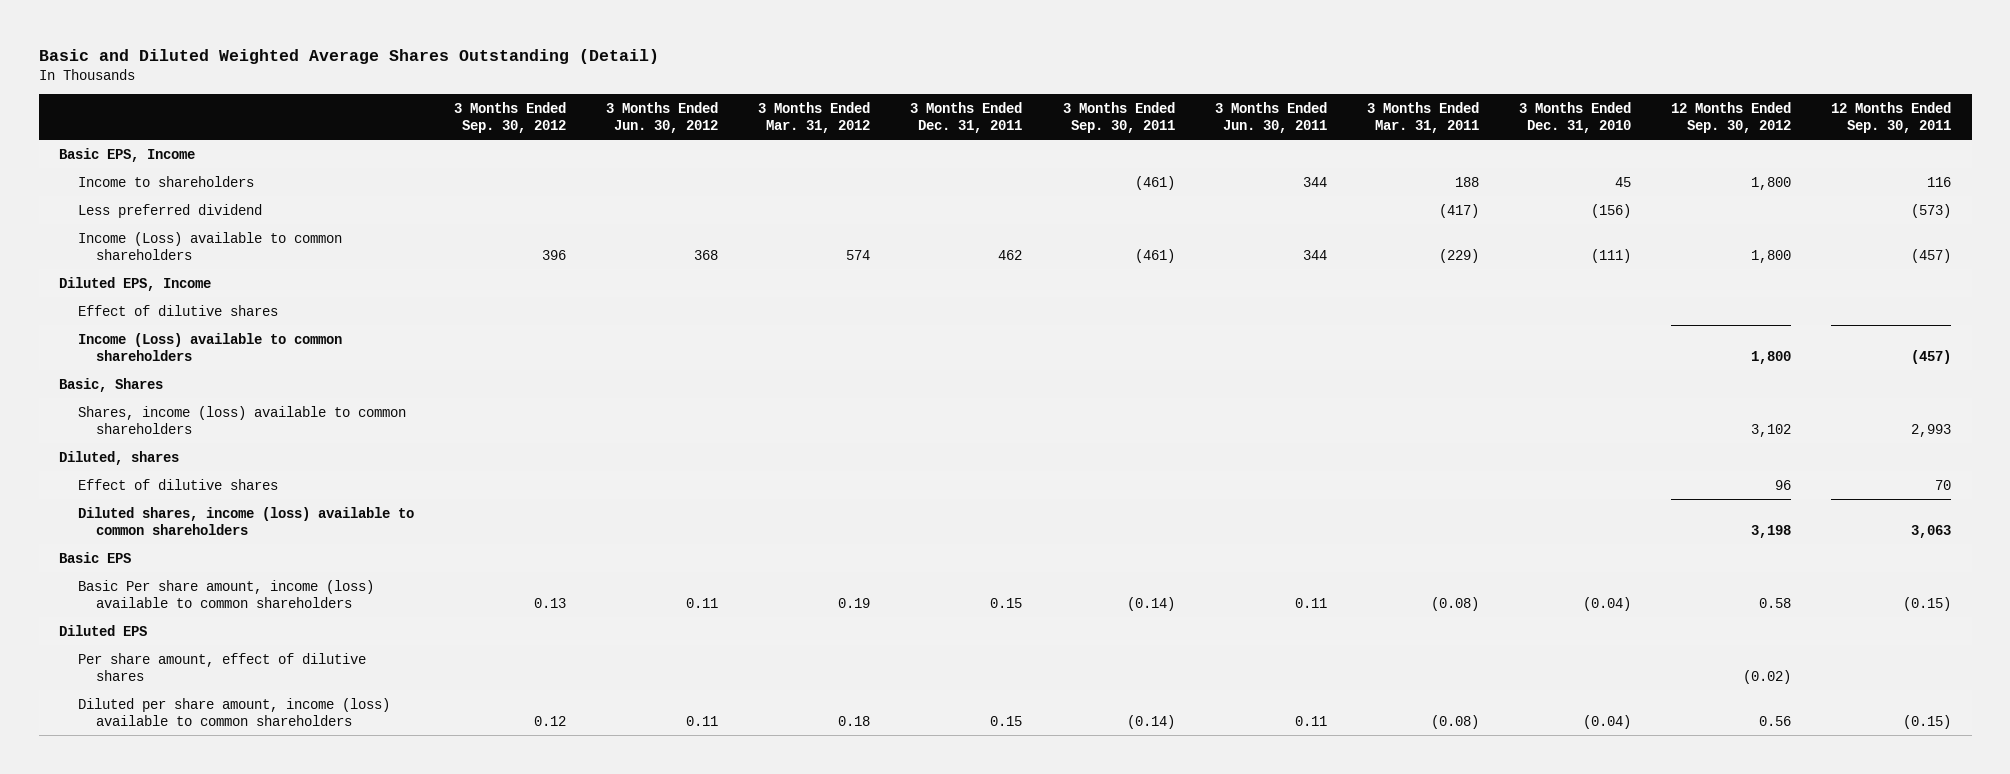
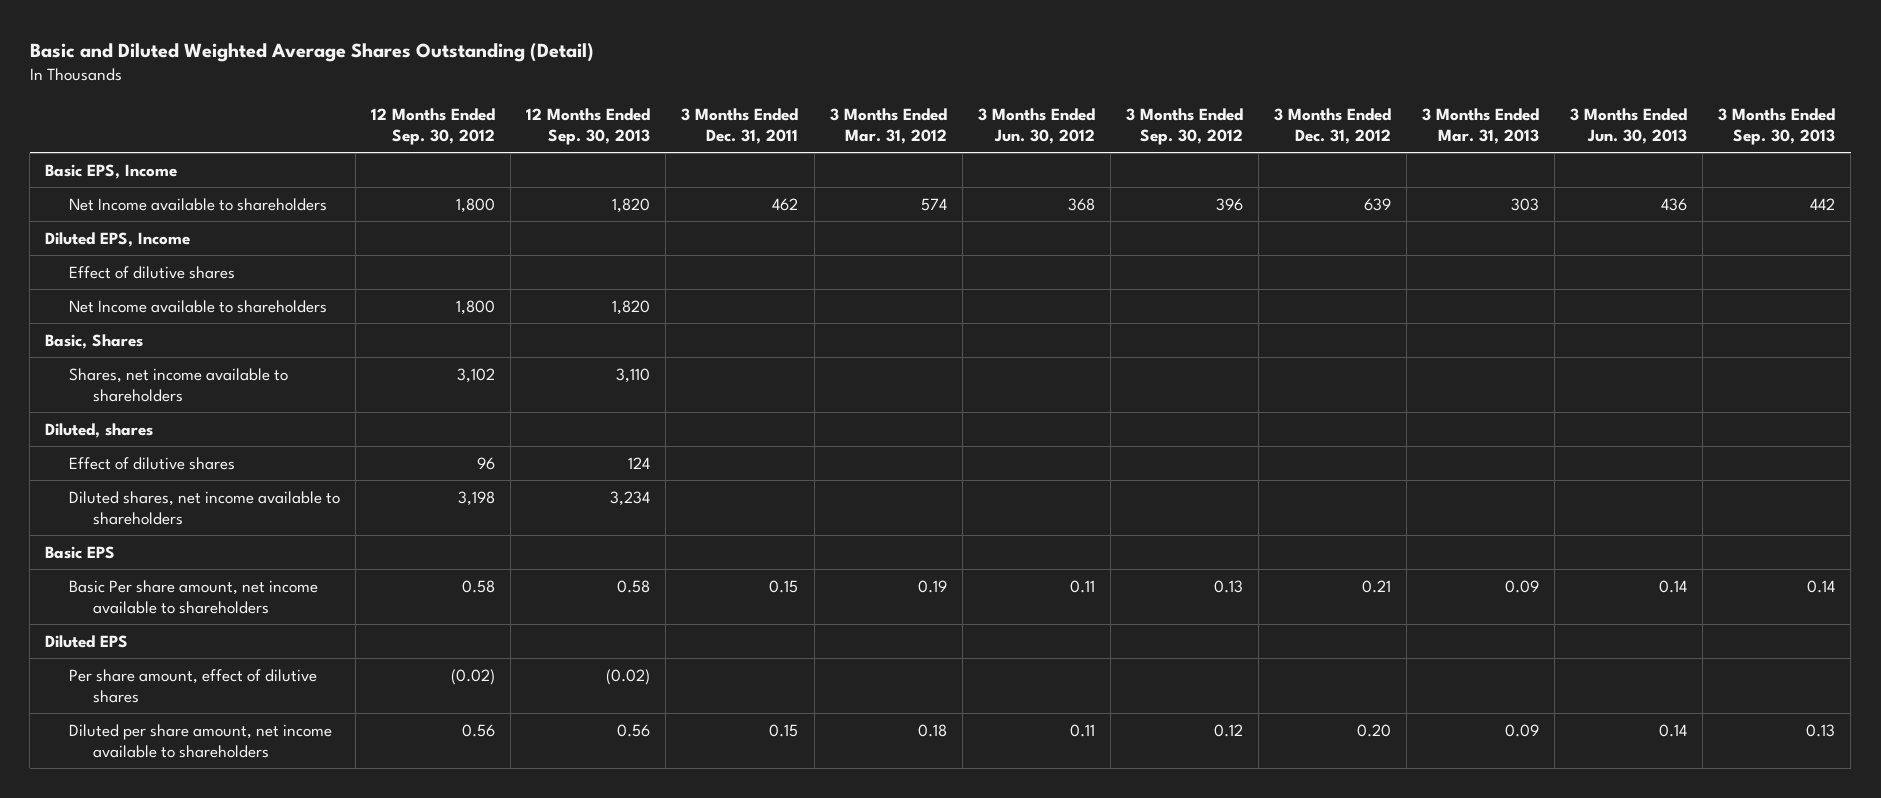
- | 3 Months Ended Sep. 30, 2012 | 3 Months Ended Jun. 30, 2012 | 3 Months Ended Mar. 31, 2012 | 3 Months Ended Dec. 31, 2011 | 3 Months Ended Sep. 30, 2011 | 3 Months Ended Jun. 30, 2011 | 3 Months Ended Mar. 31, 2011 | 3 Months Ended Dec. 31, 2010 | 12 Months Ended Sep. 30, 2012 | 12 Months Ended Sep. 30, 2011
+ | 12 Months Ended Sep. 30, 2012 | 12 Months Ended Sep. 30, 2013 | 3 Months Ended Dec. 31, 2011 | 3 Months Ended Mar. 31, 2012 | 3 Months Ended Jun. 30, 2012 | 3 Months Ended Sep. 30, 2012 | 3 Months Ended Dec. 31, 2012 | 3 Months Ended Mar. 31, 2013 | 3 Months Ended Jun. 30, 2013 | 3 Months Ended Sep. 30, 2013
- Income to shareholders | | | | | (461) | 344 | 188 | 45 | 1,800 | 116
- Less preferred dividend | | | | | | | (417) | (156) | | (573)
- Income (Loss) available to common shareholders | 396 | 368 | 574 | 462 | (461) | 344 | (229) | (111) | 1,800 | (457)
+ Net Income available to shareholders | 1,800 | 1,820 | 462 | 574 | 368 | 396 | 639 | 303 | 436 | 442
- Income (Loss) available to common shareholders | | | | | | | | | 1,800 | (457)
+ Net Income available to shareholders | 1,800 | 1,820 | | | | | | | |
- Shares, income (loss) available to common shareholders | | | | | | | | | 3,102 | 2,993
+ Shares, net income available to shareholders | 3,102 | 3,110 | | | | | | | |
- Diluted shares, income (loss) available to common shareholders | | | | | | | | | 3,198 | 3,063
+ Diluted shares, net income available to shareholders | 3,198 | 3,234 | | | | | | | |
- Basic Per share amount, income (loss) available to common shareholders | 0.13 | 0.11 | 0.19 | 0.15 | (0.14) | 0.11 | (0.08) | (0.04) | 0.58 | (0.15)
+ Basic Per share amount, net income available to shareholders | 0.58 | 0.58 | 0.15 | 0.19 | 0.11 | 0.13 | 0.21 | 0.09 | 0.14 | 0.14
- Diluted per share amount, income (loss) available to common shareholders | 0.12 | 0.11 | 0.18 | 0.15 | (0.14) | 0.11 | (0.08) | (0.04) | 0.56 | (0.15)
+ Diluted per share amount, net income available to shareholders | 0.56 | 0.56 | 0.15 | 0.18 | 0.11 | 0.12 | 0.20 | 0.09 | 0.14 | 0.13

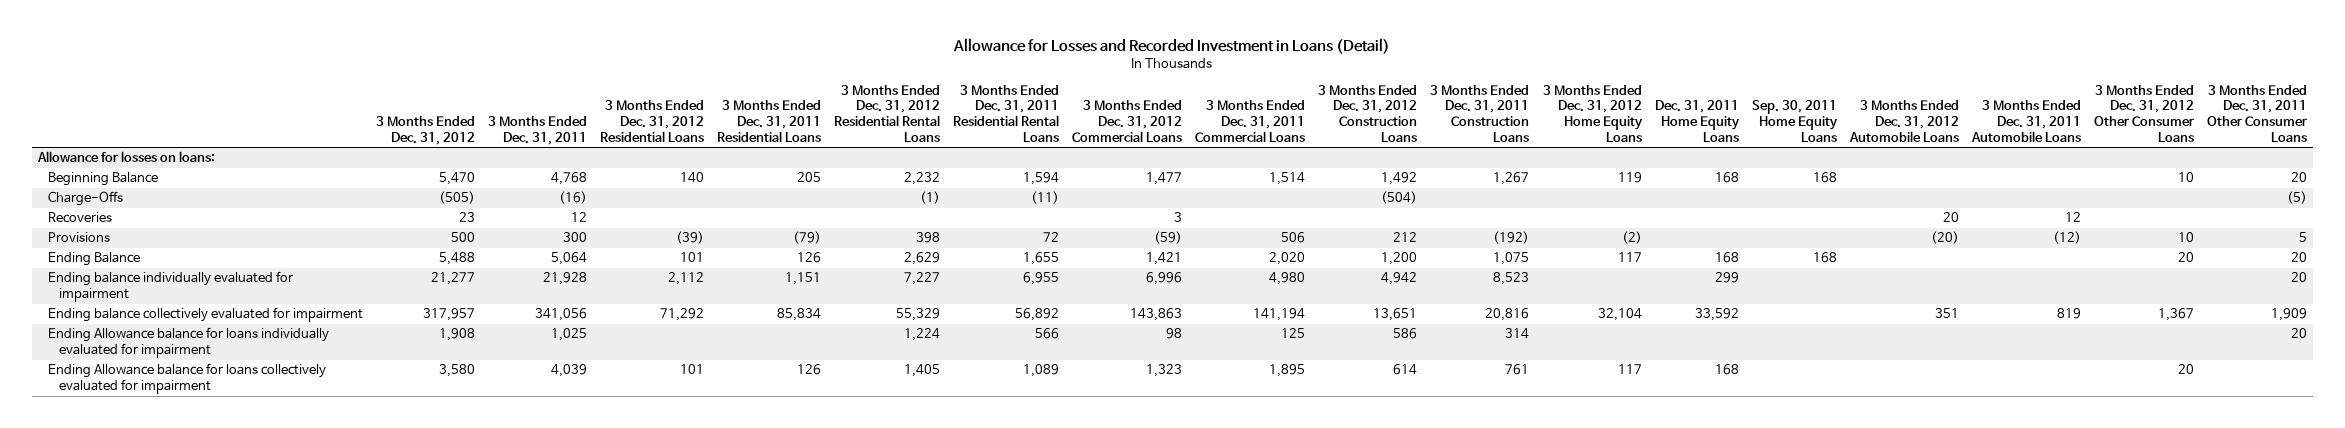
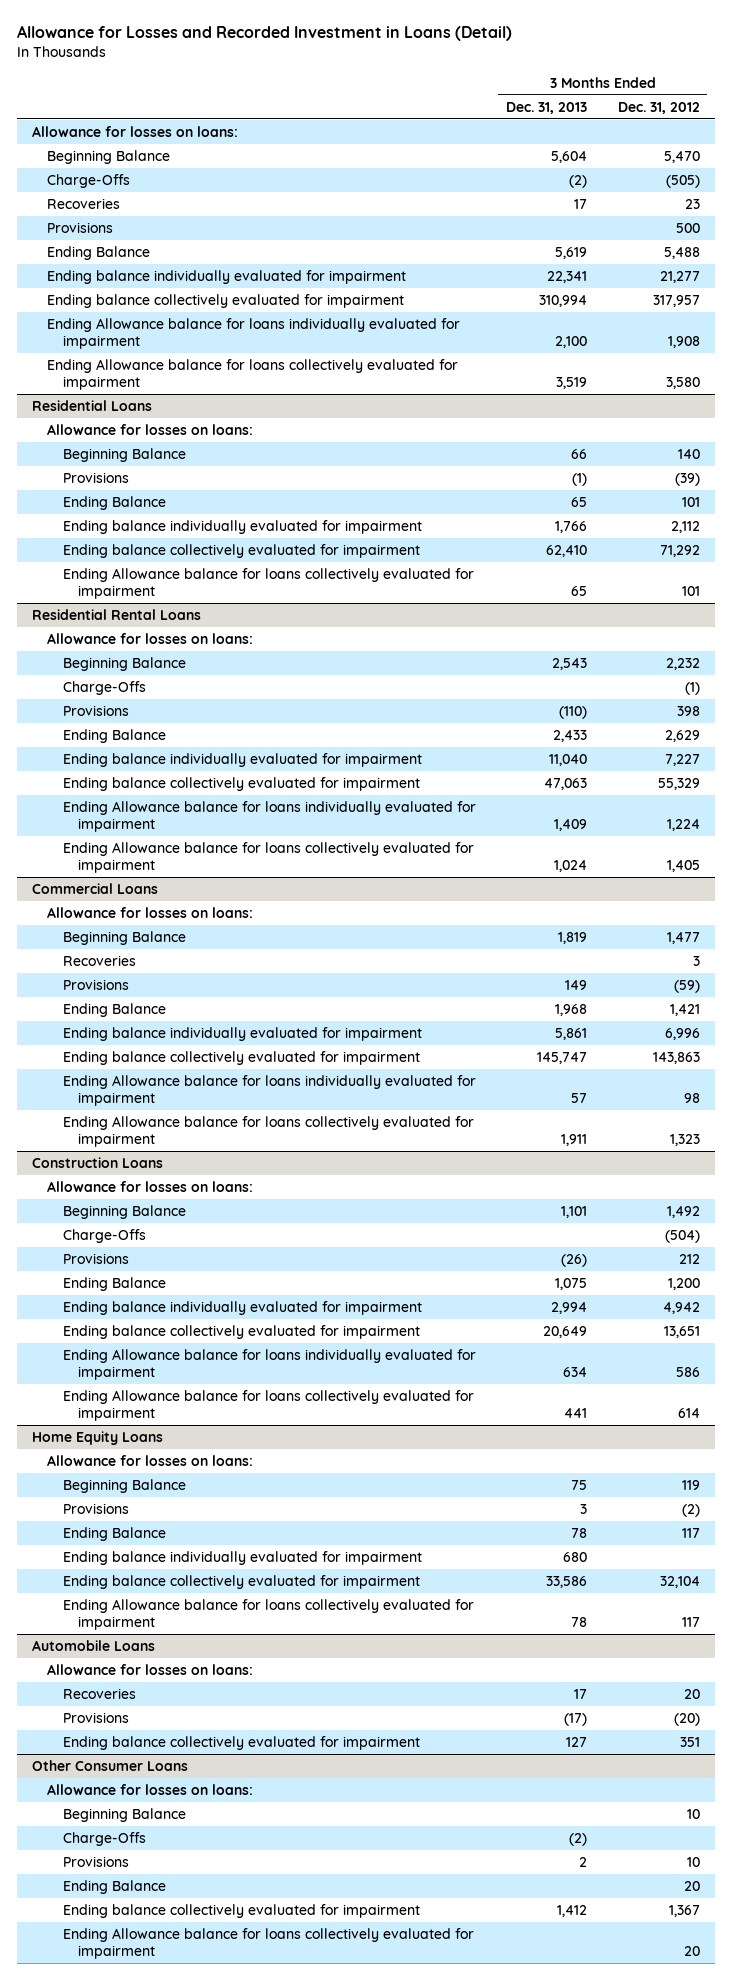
- | 3 Months Ended Dec. 31, 2012 | 3 Months Ended Dec. 31, 2011 | 3 Months Ended Dec. 31, 2012 Residential Loans | 3 Months Ended Dec. 31, 2011 Residential Loans | 3 Months Ended Dec. 31, 2012 Residential Rental Loans | 3 Months Ended Dec. 31, 2011 Residential Rental Loans | 3 Months Ended Dec. 31, 2012 Commercial Loans | 3 Months Ended Dec. 31, 2011 Commercial Loans | 3 Months Ended Dec. 31, 2012 Construction Loans | 3 Months Ended Dec. 31, 2011 Construction Loans | 3 Months Ended Dec. 31, 2012 Home Equity Loans | Dec. 31, 2011 Home Equity Loans | Sep. 30, 2011 Home Equity Loans | 3 Months Ended Dec. 31, 2012 Automobile Loans | 3 Months Ended Dec. 31, 2011 Automobile Loans | 3 Months Ended Dec. 31, 2012 Other Consumer Loans | 3 Months Ended Dec. 31, 2011 Other Consumer Loans
+ | 3 Months Ended Dec. 31, 2013 | 3 Months Ended Dec. 31, 2012
+ Residential Loans
+ Allowance for losses on loans:
+ Beginning Balance | 66 | 140
+ Provisions | (1) | (39)
+ Ending Balance | 65 | 101
+ Ending balance individually evaluated for impairment | 1,766 | 2,112
+ Ending balance collectively evaluated for impairment | 62,410 | 71,292
+ Ending Allowance balance for loans collectively evaluated for impairment | 65 | 101
+ Residential Rental Loans
+ Allowance for losses on loans:
+ Beginning Balance | 2,543 | 2,232
+ Charge-Offs | | (1)
+ Provisions | (110) | 398
+ Ending Balance | 2,433 | 2,629
+ Ending balance individually evaluated for impairment | 11,040 | 7,227
+ Ending balance collectively evaluated for impairment | 47,063 | 55,329
+ Ending Allowance balance for loans individually evaluated for impairment | 1,409 | 1,224
+ Ending Allowance balance for loans collectively evaluated for impairment | 1,024 | 1,405
+ Commercial Loans
+ Allowance for losses on loans:
+ Beginning Balance | 1,819 | 1,477
+ Recoveries | | 3
+ Provisions | 149 | (59)
+ Ending Balance | 1,968 | 1,421
+ Ending balance individually evaluated for impairment | 5,861 | 6,996
+ Ending balance collectively evaluated for impairment | 145,747 | 143,863
+ Ending Allowance balance for loans individually evaluated for impairment | 57 | 98
+ Ending Allowance balance for loans collectively evaluated for impairment | 1,911 | 1,323
+ Construction Loans
+ Allowance for losses on loans:
+ Beginning Balance | 1,101 | 1,492
+ Charge-Offs | | (504)
+ Provisions | (26) | 212
+ Ending Balance | 1,075 | 1,200
+ Ending balance individually evaluated for impairment | 2,994 | 4,942
+ Ending balance collectively evaluated for impairment | 20,649 | 13,651
+ Ending Allowance balance for loans individually evaluated for impairment | 634 | 586
+ Ending Allowance balance for loans collectively evaluated for impairment | 441 | 614
+ Home Equity Loans
+ Allowance for losses on loans:
+ Beginning Balance | 75 | 119
+ Provisions | 3 | (2)
+ Ending Balance | 78 | 117
+ Ending balance individually evaluated for impairment | 680 |
+ Ending balance collectively evaluated for impairment | 33,586 | 32,104
+ Ending Allowance balance for loans collectively evaluated for impairment | 78 | 117
+ Automobile Loans
+ Allowance for losses on loans:
+ Recoveries | 17 | 20
+ Provisions | (17) | (20)
+ Ending balance collectively evaluated for impairment | 127 | 351
+ Other Consumer Loans
+ Allowance for losses on loans:
+ Beginning Balance | | 10
+ Charge-Offs | (2) |
+ Provisions | 2 | 10
+ Ending Balance | | 20
+ Ending balance collectively evaluated for impairment | 1,412 | 1,367
+ Ending Allowance balance for loans collectively evaluated for impairment | | 20

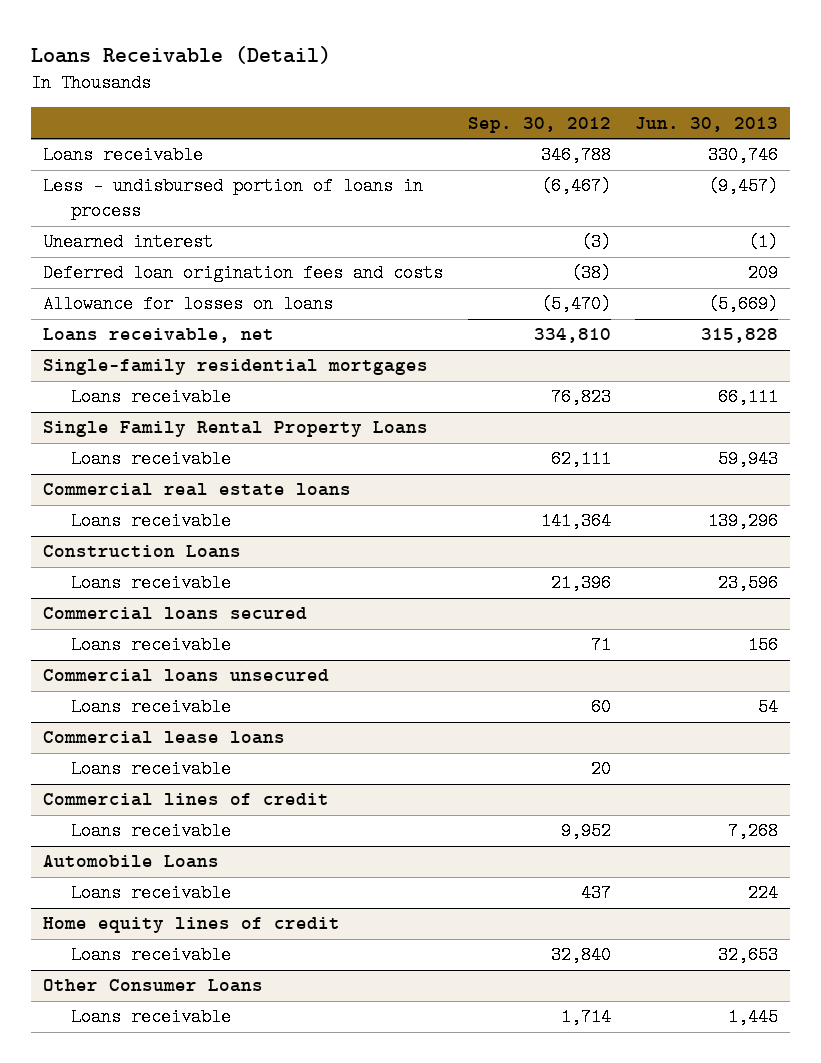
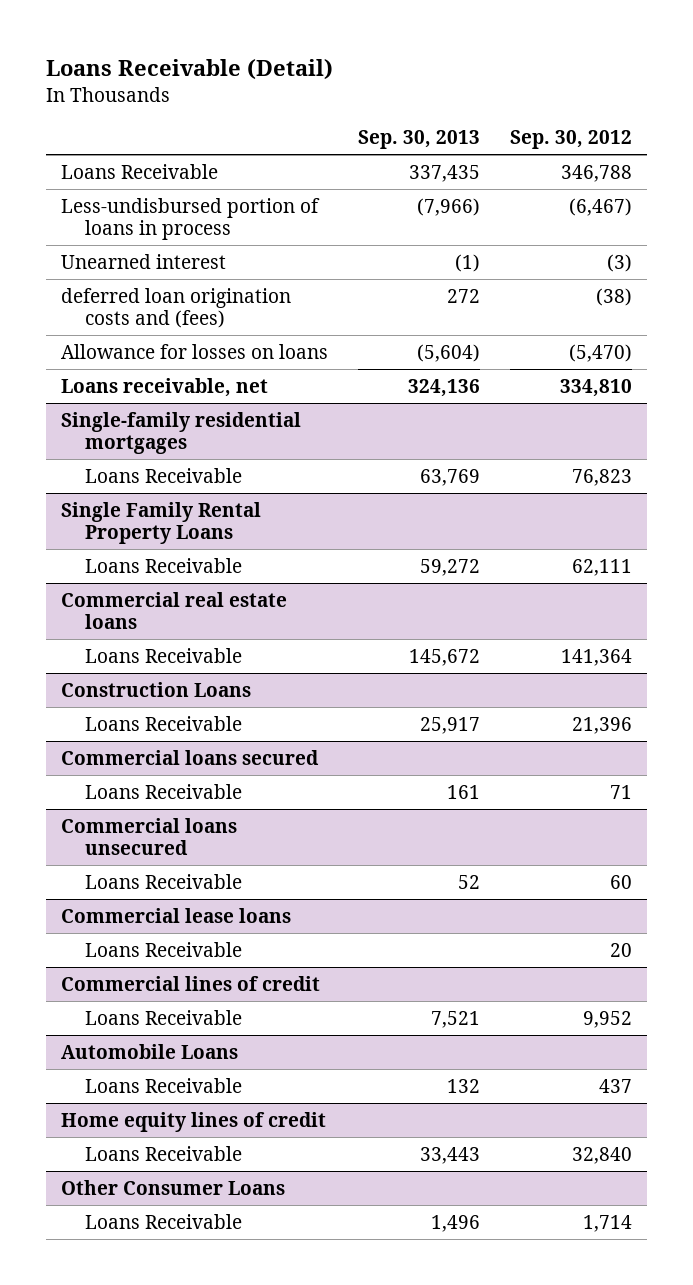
- | Sep. 30, 2012 | Jun. 30, 2013
+ | Sep. 30, 2013 | Sep. 30, 2012
- Loans receivable | 346,788 | 330,746
- Less - undisbursed portion of loans in process | (6,467) | (9,457)
+ Loans Receivable | 337,435 | 346,788
+ Less-undisbursed portion of loans in process | (7,966) | (6,467)
- Deferred loan origination fees and costs | (38) | 209
+ deferred loan origination costs and (fees) | 272 | (38)
@ Single-family residential mortgages
- Loans receivable | 76,823 | 66,111
+ Loans Receivable | 63,769 | 76,823
@ Single Family Rental Property Loans
- Loans receivable | 62,111 | 59,943
+ Loans Receivable | 59,272 | 62,111
@ Commercial real estate loans
- Loans receivable | 141,364 | 139,296
+ Loans Receivable | 145,672 | 141,364
@ Construction Loans
- Loans receivable | 21,396 | 23,596
+ Loans Receivable | 25,917 | 21,396
@ Commercial loans secured
- Loans receivable | 71 | 156
+ Loans Receivable | 161 | 71
@ Commercial loans unsecured
- Loans receivable | 60 | 54
+ Loans Receivable | 52 | 60
@ Commercial lease loans
- Loans receivable | 20 |
+ Loans Receivable | | 20
@ Commercial lines of credit
- Loans receivable | 9,952 | 7,268
+ Loans Receivable | 7,521 | 9,952
@ Automobile Loans
- Loans receivable | 437 | 224
+ Loans Receivable | 132 | 437
@ Home equity lines of credit
- Loans receivable | 32,840 | 32,653
+ Loans Receivable | 33,443 | 32,840
@ Other Consumer Loans
- Loans receivable | 1,714 | 1,445
+ Loans Receivable | 1,496 | 1,714

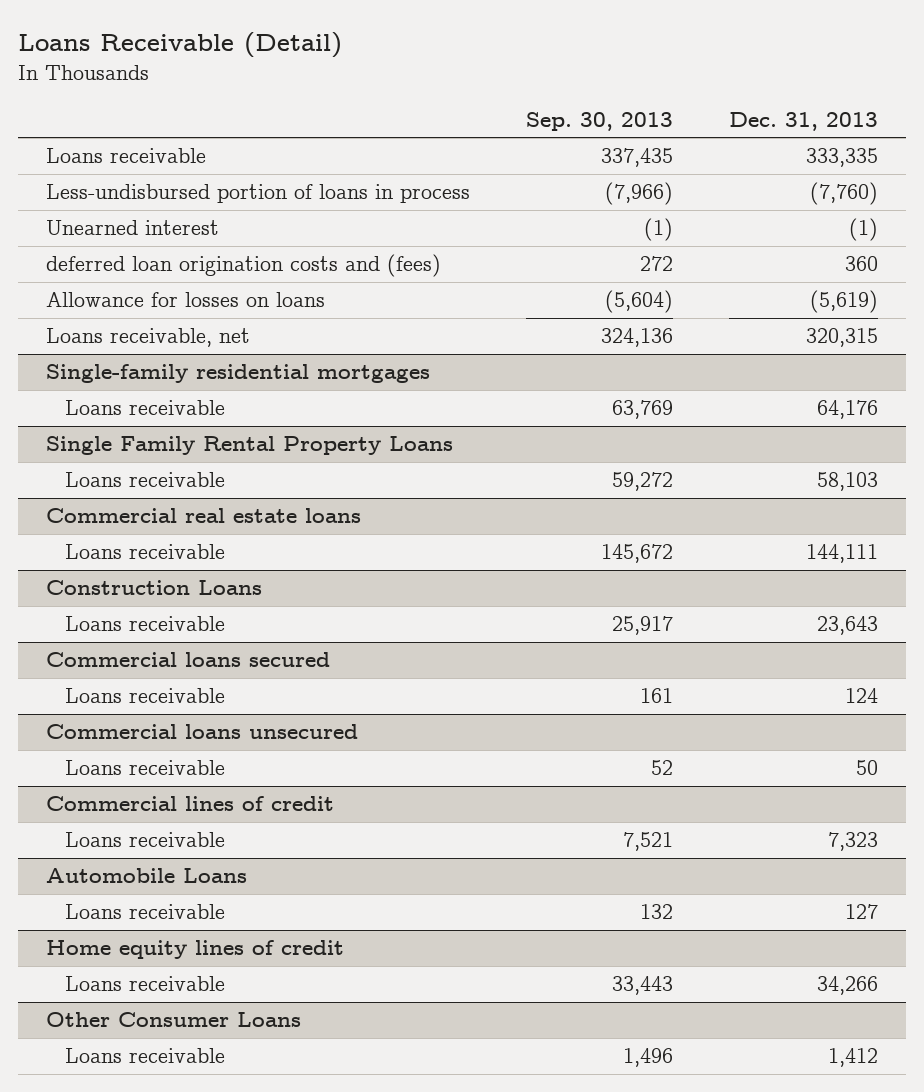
- | Sep. 30, 2013 | Sep. 30, 2012
+ | Sep. 30, 2013 | Dec. 31, 2013
- Loans Receivable | 337,435 | 346,788
+ Loans receivable | 337,435 | 333,335
@ Single-family residential mortgages
- Loans Receivable | 63,769 | 76,823
+ Loans receivable | 63,769 | 64,176
@ Single Family Rental Property Loans
- Loans Receivable | 59,272 | 62,111
+ Loans receivable | 59,272 | 58,103
@ Commercial real estate loans
- Loans Receivable | 145,672 | 141,364
+ Loans receivable | 145,672 | 144,111
@ Construction Loans
- Loans Receivable | 25,917 | 21,396
+ Loans receivable | 25,917 | 23,643
@ Commercial loans secured
- Loans Receivable | 161 | 71
+ Loans receivable | 161 | 124
@ Commercial loans unsecured
- Loans Receivable | 52 | 60
- Commercial lease loans
- Loans Receivable | | 20
@ Commercial loans unsecured
+ Loans receivable | 52 | 50
@ Commercial lines of credit
- Loans Receivable | 7,521 | 9,952
+ Loans receivable | 7,521 | 7,323
@ Automobile Loans
- Loans Receivable | 132 | 437
+ Loans receivable | 132 | 127
@ Home equity lines of credit
- Loans Receivable | 33,443 | 32,840
+ Loans receivable | 33,443 | 34,266
@ Other Consumer Loans
- Loans Receivable | 1,496 | 1,714
+ Loans receivable | 1,496 | 1,412

